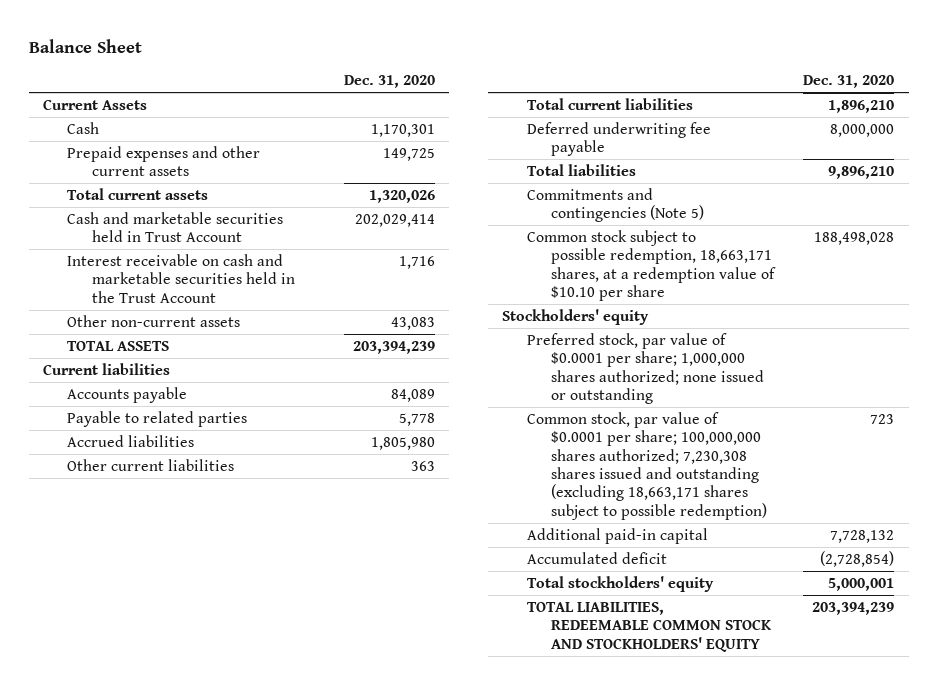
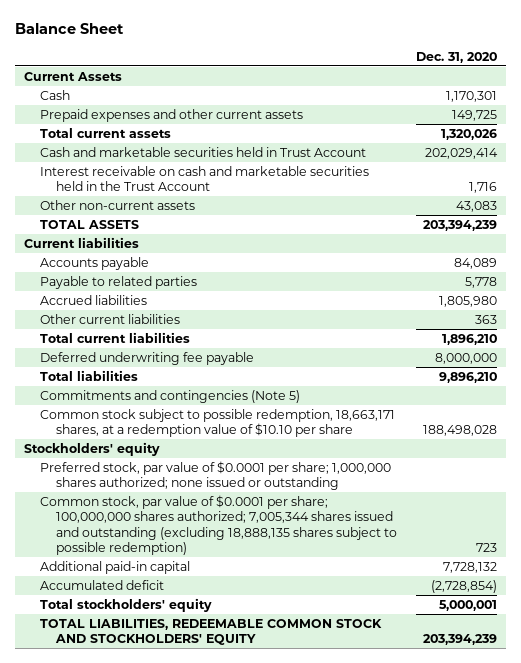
- Common stock, par value of $0.0001 per share; 100,000,000 shares authorized; 7,230,308 shares issued and outstanding (excluding 18,663,171 shares subject to possible redemption) | 723
+ Common stock, par value of $0.0001 per share; 100,000,000 shares authorized; 7,005,344 shares issued and outstanding (excluding 18,888,135 shares subject to possible redemption) | 723

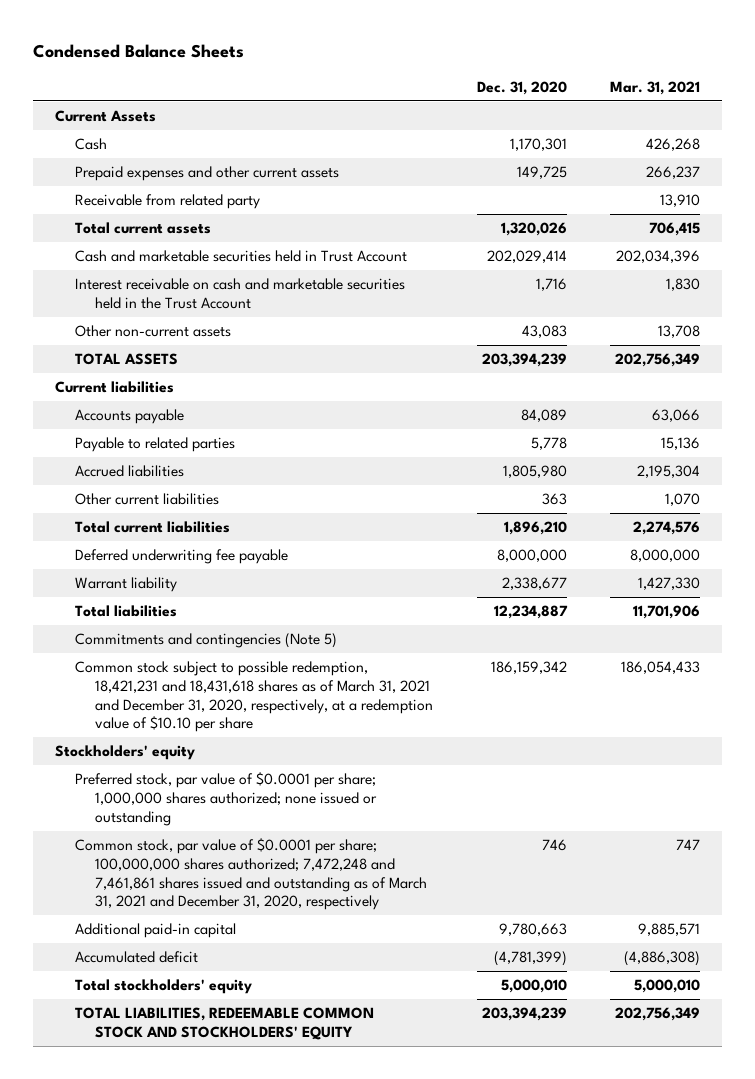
- Balance Sheet
+ Condensed Balance Sheets
- | Dec. 31, 2020
+ | Dec. 31, 2020 | Mar. 31, 2021
+ Receivable from related party | | 13,910
- Total liabilities | 9,896,210
+ Warrant liability | 2,338,677 | 1,427,330
+ Total liabilities | 12,234,887 | 11,701,906
- Common stock subject to possible redemption, 18,663,171 shares, at a redemption value of $10.10 per share | 188,498,028
+ Common stock subject to possible redemption, 18,421,231 and 18,431,618 shares as of March 31, 2021 and December 31, 2020, respectively, at a redemption value of $10.10 per share | 186,159,342 | 186,054,433
- Common stock, par value of $0.0001 per share; 100,000,000 shares authorized; 7,005,344 shares issued and outstanding (excluding 18,888,135 shares subject to possible redemption) | 723
- Additional paid-in capital | 7,728,132
- Accumulated deficit | (2,728,854)
- Total stockholders' equity | 5,000,001
+ Common stock, par value of $0.0001 per share; 100,000,000 shares authorized; 7,472,248 and 7,461,861 shares issued and outstanding as of March 31, 2021 and December 31, 2020, respectively | 746 | 747
+ Additional paid-in capital | 9,780,663 | 9,885,571
+ Accumulated deficit | (4,781,399) | (4,886,308)
+ Total stockholders' equity | 5,000,010 | 5,000,010

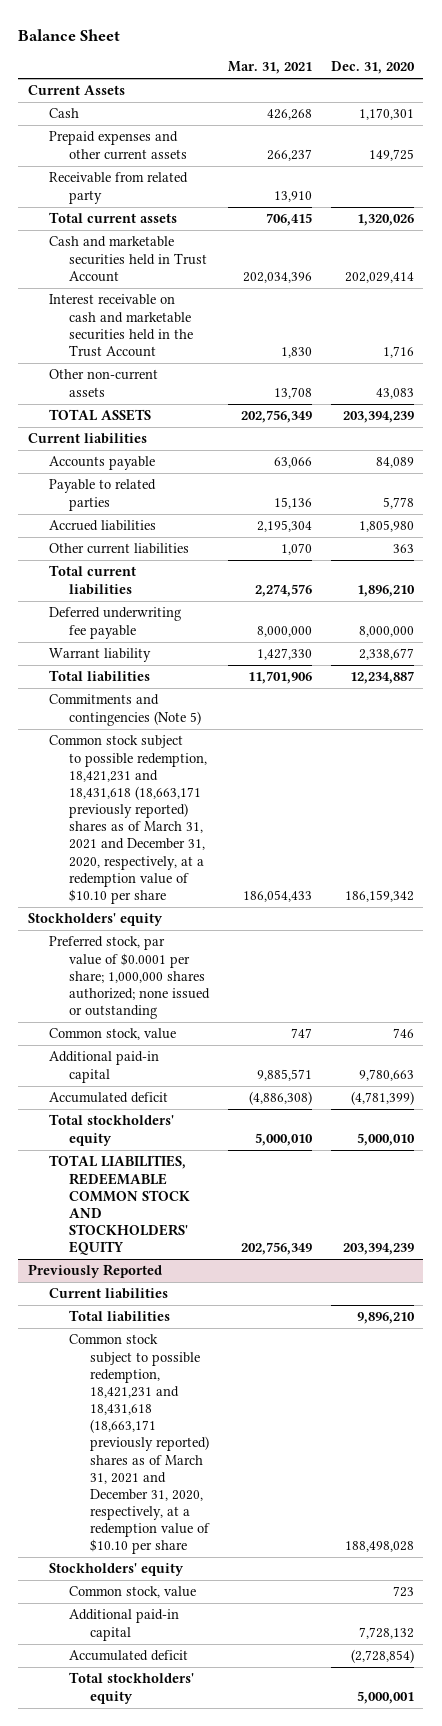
- Condensed Balance Sheets
+ Balance Sheet
- | Dec. 31, 2020 | Mar. 31, 2021
+ | Mar. 31, 2021 | Dec. 31, 2020
- Common stock subject to possible redemption, 18,421,231 and 18,431,618 shares as of March 31, 2021 and December 31, 2020, respectively, at a redemption value of $10.10 per share | 186,159,342 | 186,054,433
+ Common stock subject to possible redemption, 18,421,231 and 18,431,618 (18,663,171 previously reported) shares as of March 31, 2021 and December 31, 2020, respectively, at a redemption value of $10.10 per share | 186,054,433 | 186,159,342
- Common stock, par value of $0.0001 per share; 100,000,000 shares authorized; 7,472,248 and 7,461,861 shares issued and outstanding as of March 31, 2021 and December 31, 2020, respectively | 746 | 747
+ Common stock, value | 747 | 746
+ Previously Reported
+ Current liabilities
+ Total liabilities | | 9,896,210
+ Common stock subject to possible redemption, 18,421,231 and 18,431,618 (18,663,171 previously reported) shares as of March 31, 2021 and December 31, 2020, respectively, at a redemption value of $10.10 per share | | 188,498,028
+ Stockholders' equity
+ Common stock, value | | 723
+ Additional paid-in capital | | 7,728,132
+ Accumulated deficit | | (2,728,854)
+ Total stockholders' equity | | 5,000,001

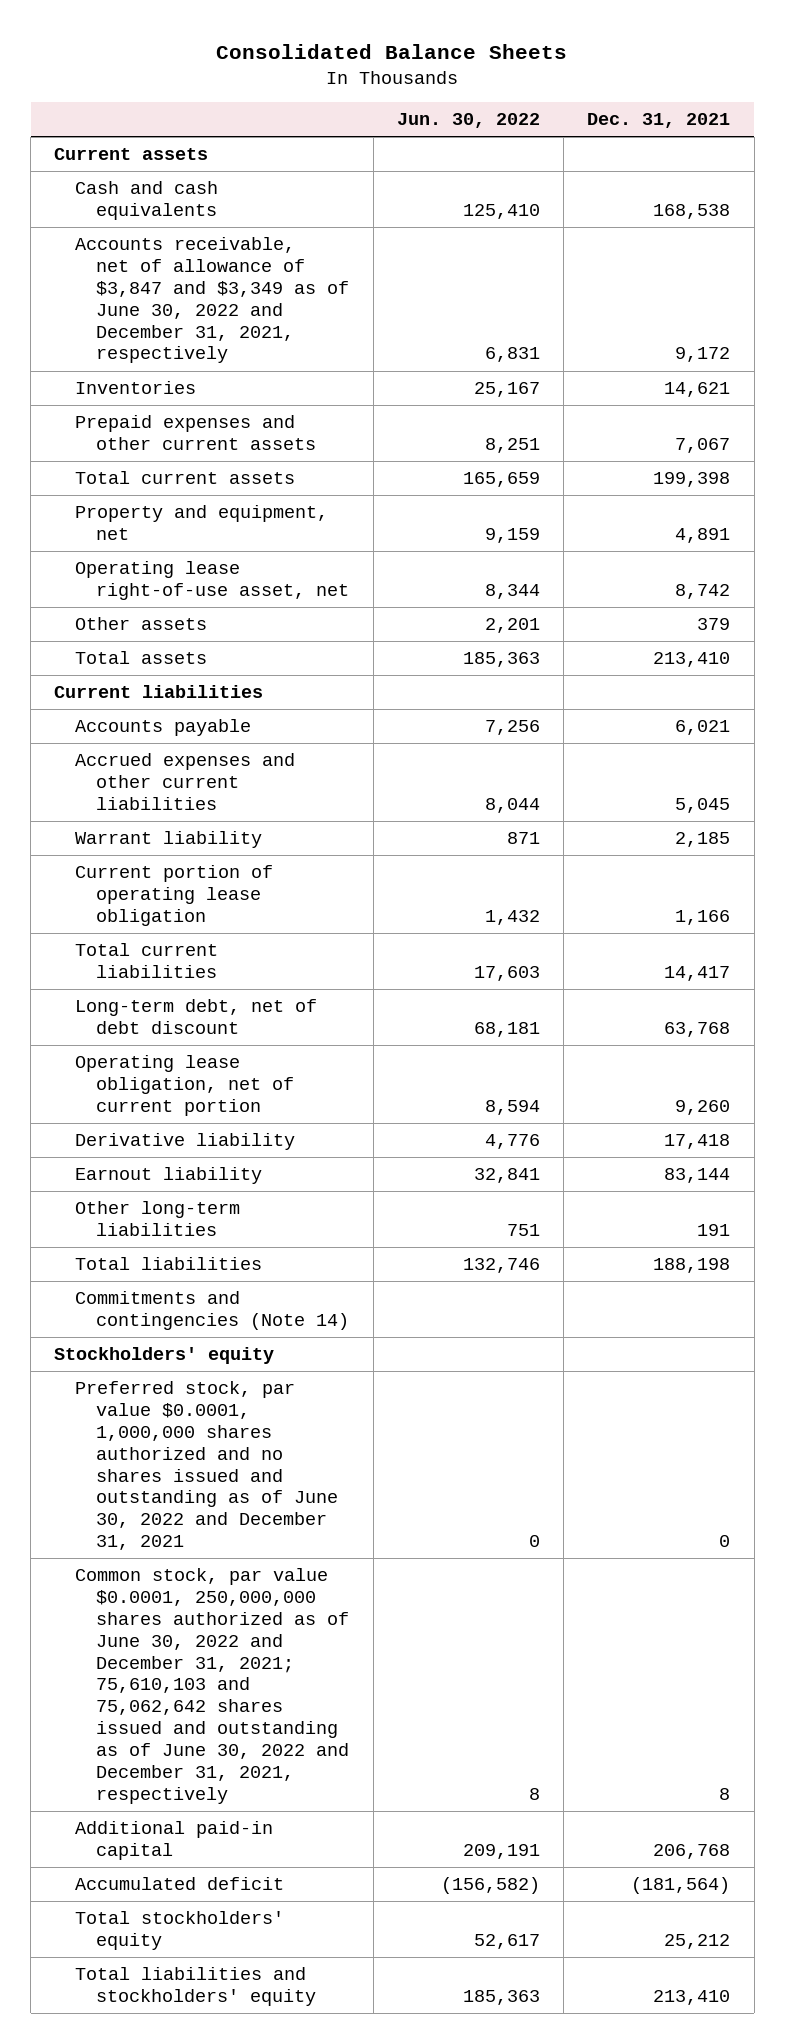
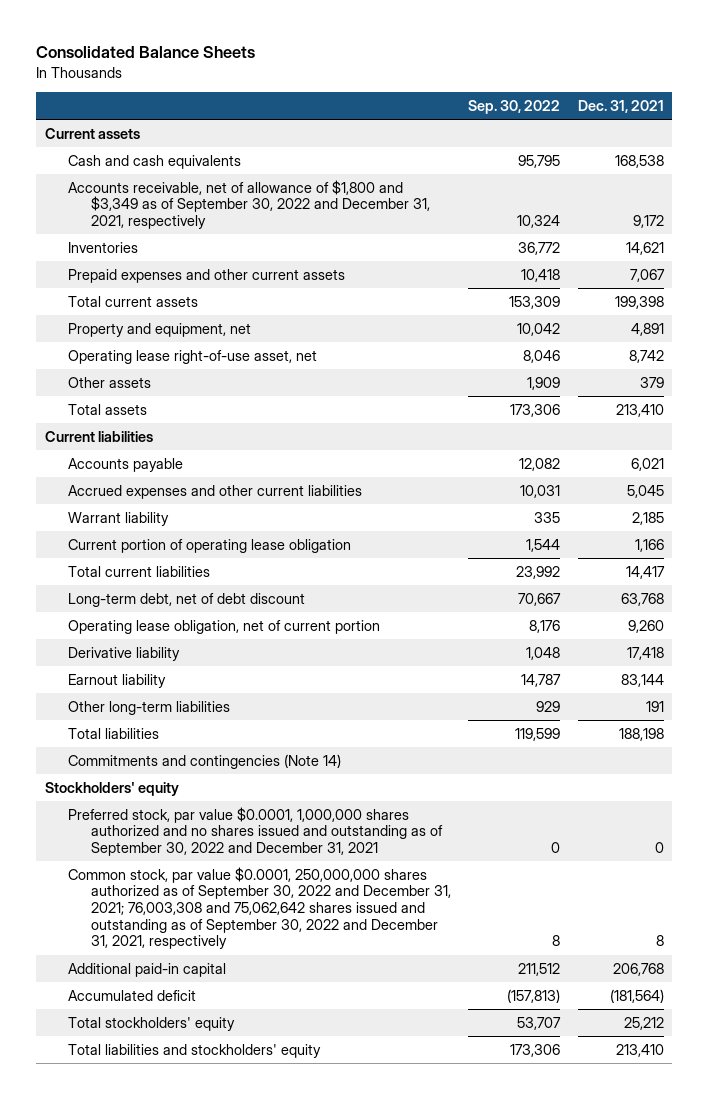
- | Jun. 30, 2022 | Dec. 31, 2021
+ | Sep. 30, 2022 | Dec. 31, 2021
- Accounts receivable, net of allowance of $3,847 and $3,349 as of June 30, 2022 and December 31, 2021, respectively | 6,831 | 9,172
+ Accounts receivable, net of allowance of $1,800 and $3,349 as of September 30, 2022 and December 31, 2021, respectively | 10,324 | 9,172
- Preferred stock, par value $0.0001, 1,000,000 shares authorized and no shares issued and outstanding as of June 30, 2022 and December 31, 2021 | 0 | 0
- Common stock, par value $0.0001, 250,000,000 shares authorized as of June 30, 2022 and December 31, 2021; 75,610,103 and 75,062,642 shares issued and outstanding as of June 30, 2022 and December 31, 2021, respectively | 8 | 8
+ Preferred stock, par value $0.0001, 1,000,000 shares authorized and no shares issued and outstanding as of September 30, 2022 and December 31, 2021 | 0 | 0
+ Common stock, par value $0.0001, 250,000,000 shares authorized as of September 30, 2022 and December 31, 2021; 76,003,308 and 75,062,642 shares issued and outstanding as of September 30, 2022 and December 31, 2021, respectively | 8 | 8

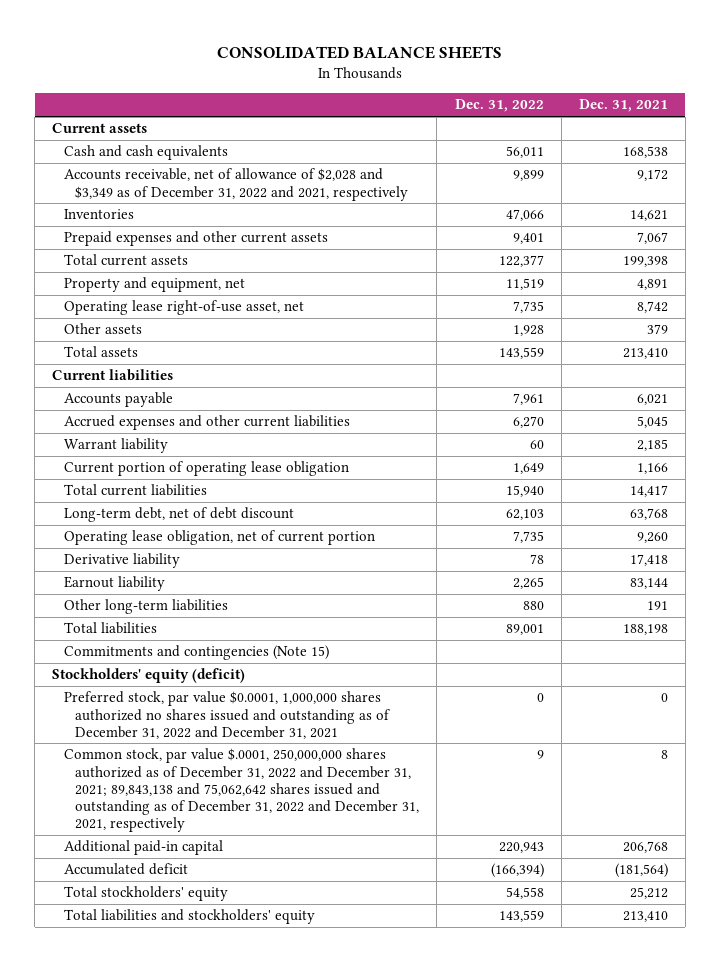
- Consolidated Balance Sheets
+ CONSOLIDATED BALANCE SHEETS
- | Sep. 30, 2022 | Dec. 31, 2021
+ | Dec. 31, 2022 | Dec. 31, 2021
- Accounts receivable, net of allowance of $1,800 and $3,349 as of September 30, 2022 and December 31, 2021, respectively | 10,324 | 9,172
+ Accounts receivable, net of allowance of $2,028 and $3,349 as of December 31, 2022 and 2021, respectively | 9,899 | 9,172
- Commitments and contingencies (Note 14)
- Stockholders' equity
- Preferred stock, par value $0.0001, 1,000,000 shares authorized and no shares issued and outstanding as of September 30, 2022 and December 31, 2021 | 0 | 0
- Common stock, par value $0.0001, 250,000,000 shares authorized as of September 30, 2022 and December 31, 2021; 76,003,308 and 75,062,642 shares issued and outstanding as of September 30, 2022 and December 31, 2021, respectively | 8 | 8
+ Commitments and contingencies (Note 15)
+ Stockholders' equity (deficit)
+ Preferred stock, par value $0.0001, 1,000,000 shares authorized no shares issued and outstanding as of December 31, 2022 and December 31, 2021 | 0 | 0
+ Common stock, par value $.0001, 250,000,000 shares authorized as of December 31, 2022 and December 31, 2021; 89,843,138 and 75,062,642 shares issued and outstanding as of December 31, 2022 and December 31, 2021, respectively | 9 | 8

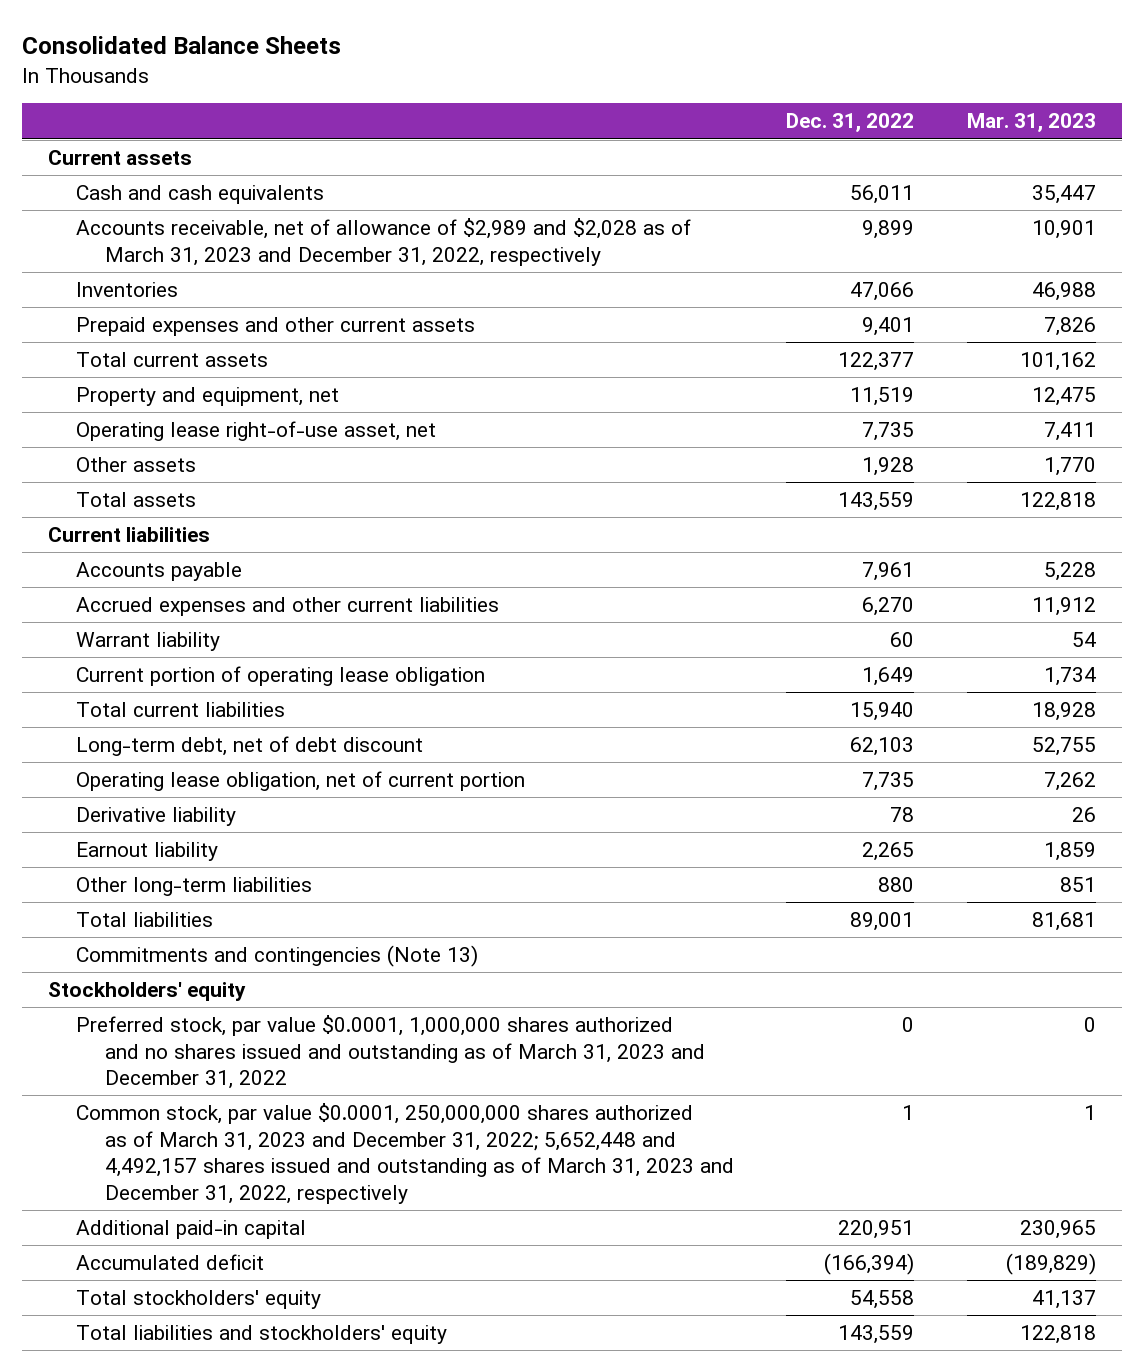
- CONSOLIDATED BALANCE SHEETS
+ Consolidated Balance Sheets
- | Dec. 31, 2022 | Dec. 31, 2021
+ | Dec. 31, 2022 | Mar. 31, 2023
- Accounts receivable, net of allowance of $2,028 and $3,349 as of December 31, 2022 and 2021, respectively | 9,899 | 9,172
+ Accounts receivable, net of allowance of $2,989 and $2,028 as of March 31, 2023 and December 31, 2022, respectively | 9,899 | 10,901
- Commitments and contingencies (Note 15)
- Stockholders' equity (deficit)
- Preferred stock, par value $0.0001, 1,000,000 shares authorized no shares issued and outstanding as of December 31, 2022 and December 31, 2021 | 0 | 0
- Common stock, par value $.0001, 250,000,000 shares authorized as of December 31, 2022 and December 31, 2021; 89,843,138 and 75,062,642 shares issued and outstanding as of December 31, 2022 and December 31, 2021, respectively | 9 | 8
- Additional paid-in capital | 220,943 | 206,768
+ Commitments and contingencies (Note 13)
+ Stockholders' equity
+ Preferred stock, par value $0.0001, 1,000,000 shares authorized and no shares issued and outstanding as of March 31, 2023 and December 31, 2022 | 0 | 0
+ Common stock, par value $0.0001, 250,000,000 shares authorized as of March 31, 2023 and December 31, 2022; 5,652,448 and 4,492,157 shares issued and outstanding as of March 31, 2023 and December 31, 2022, respectively | 1 | 1
+ Additional paid-in capital | 220,951 | 230,965

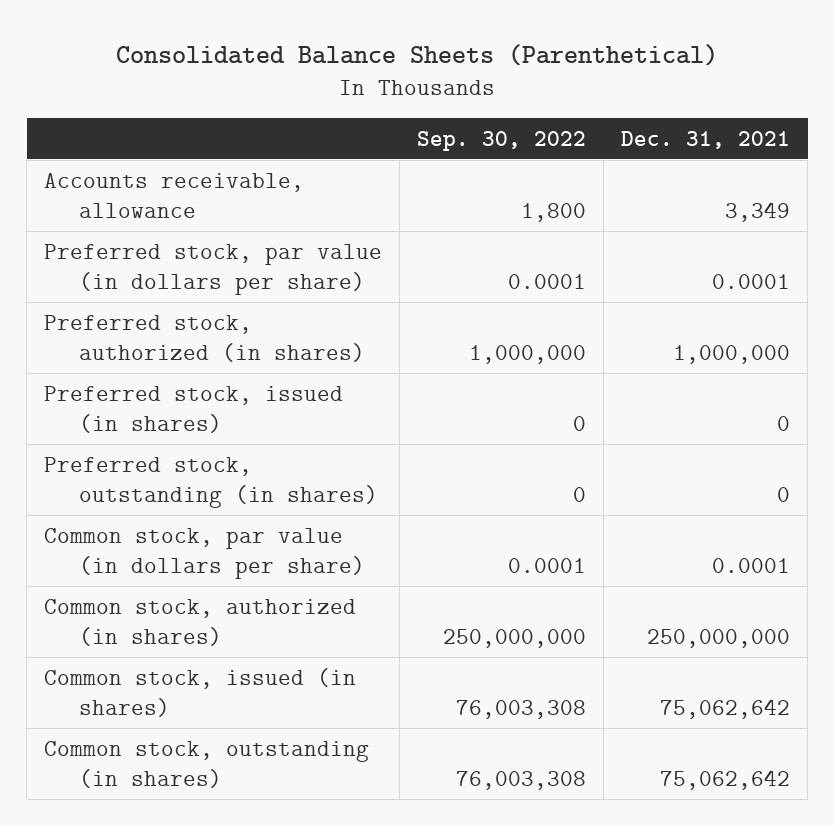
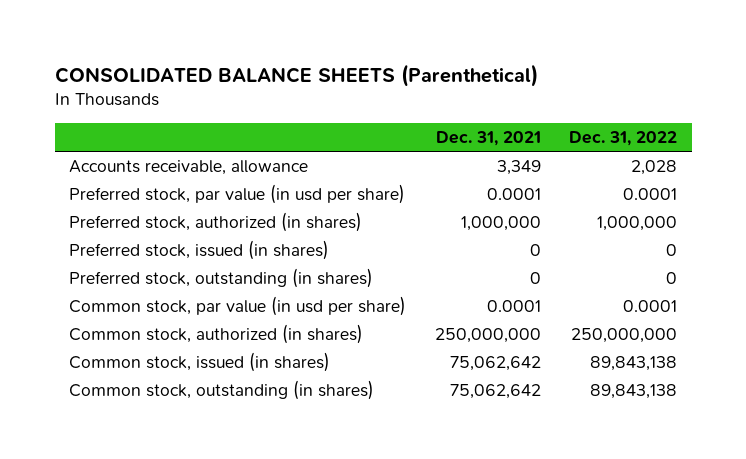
- Consolidated Balance Sheets (Parenthetical)
+ CONSOLIDATED BALANCE SHEETS (Parenthetical)
- | Sep. 30, 2022 | Dec. 31, 2021
+ | Dec. 31, 2021 | Dec. 31, 2022
- Preferred stock, par value (in dollars per share) | 0.0001 | 0.0001
+ Preferred stock, par value (in usd per share) | 0.0001 | 0.0001
- Common stock, par value (in dollars per share) | 0.0001 | 0.0001
+ Common stock, par value (in usd per share) | 0.0001 | 0.0001

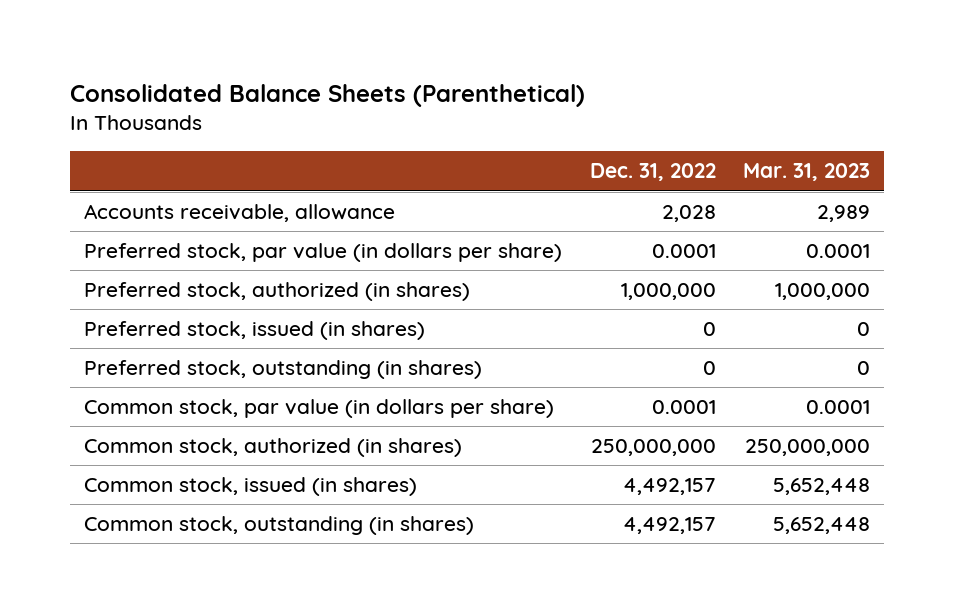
- CONSOLIDATED BALANCE SHEETS (Parenthetical)
+ Consolidated Balance Sheets (Parenthetical)
- | Dec. 31, 2021 | Dec. 31, 2022
+ | Dec. 31, 2022 | Mar. 31, 2023
- Preferred stock, par value (in usd per share) | 0.0001 | 0.0001
+ Preferred stock, par value (in dollars per share) | 0.0001 | 0.0001
- Common stock, par value (in usd per share) | 0.0001 | 0.0001
+ Common stock, par value (in dollars per share) | 0.0001 | 0.0001
- Common stock, issued (in shares) | 75,062,642 | 89,843,138
- Common stock, outstanding (in shares) | 75,062,642 | 89,843,138
+ Common stock, issued (in shares) | 4,492,157 | 5,652,448
+ Common stock, outstanding (in shares) | 4,492,157 | 5,652,448

